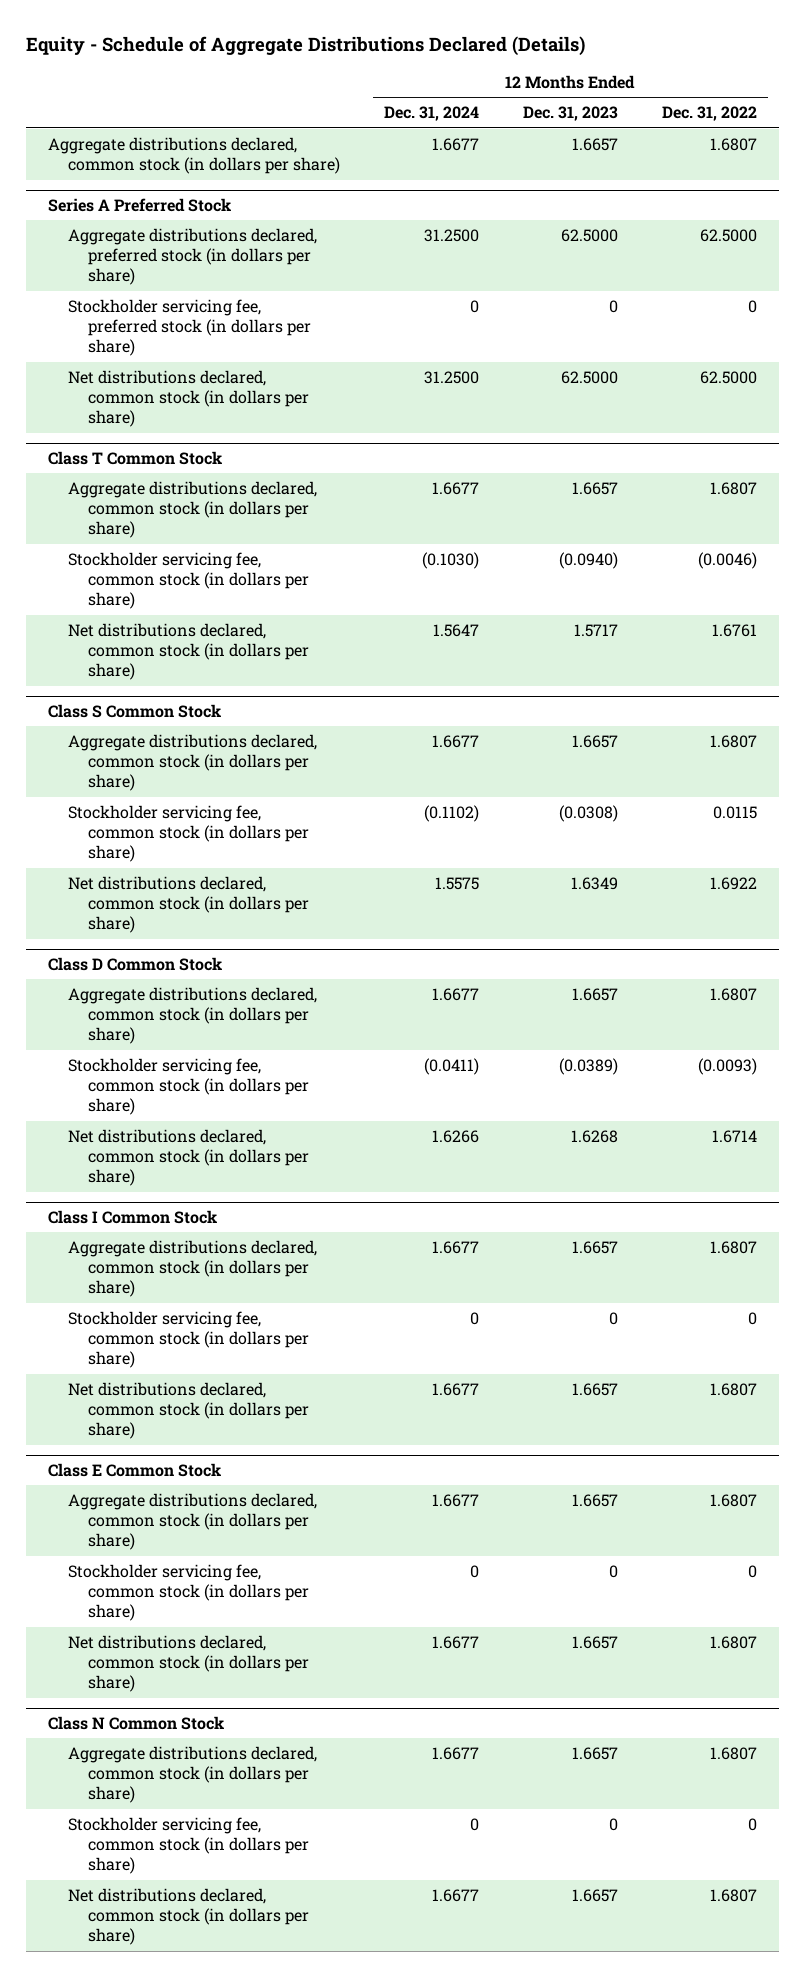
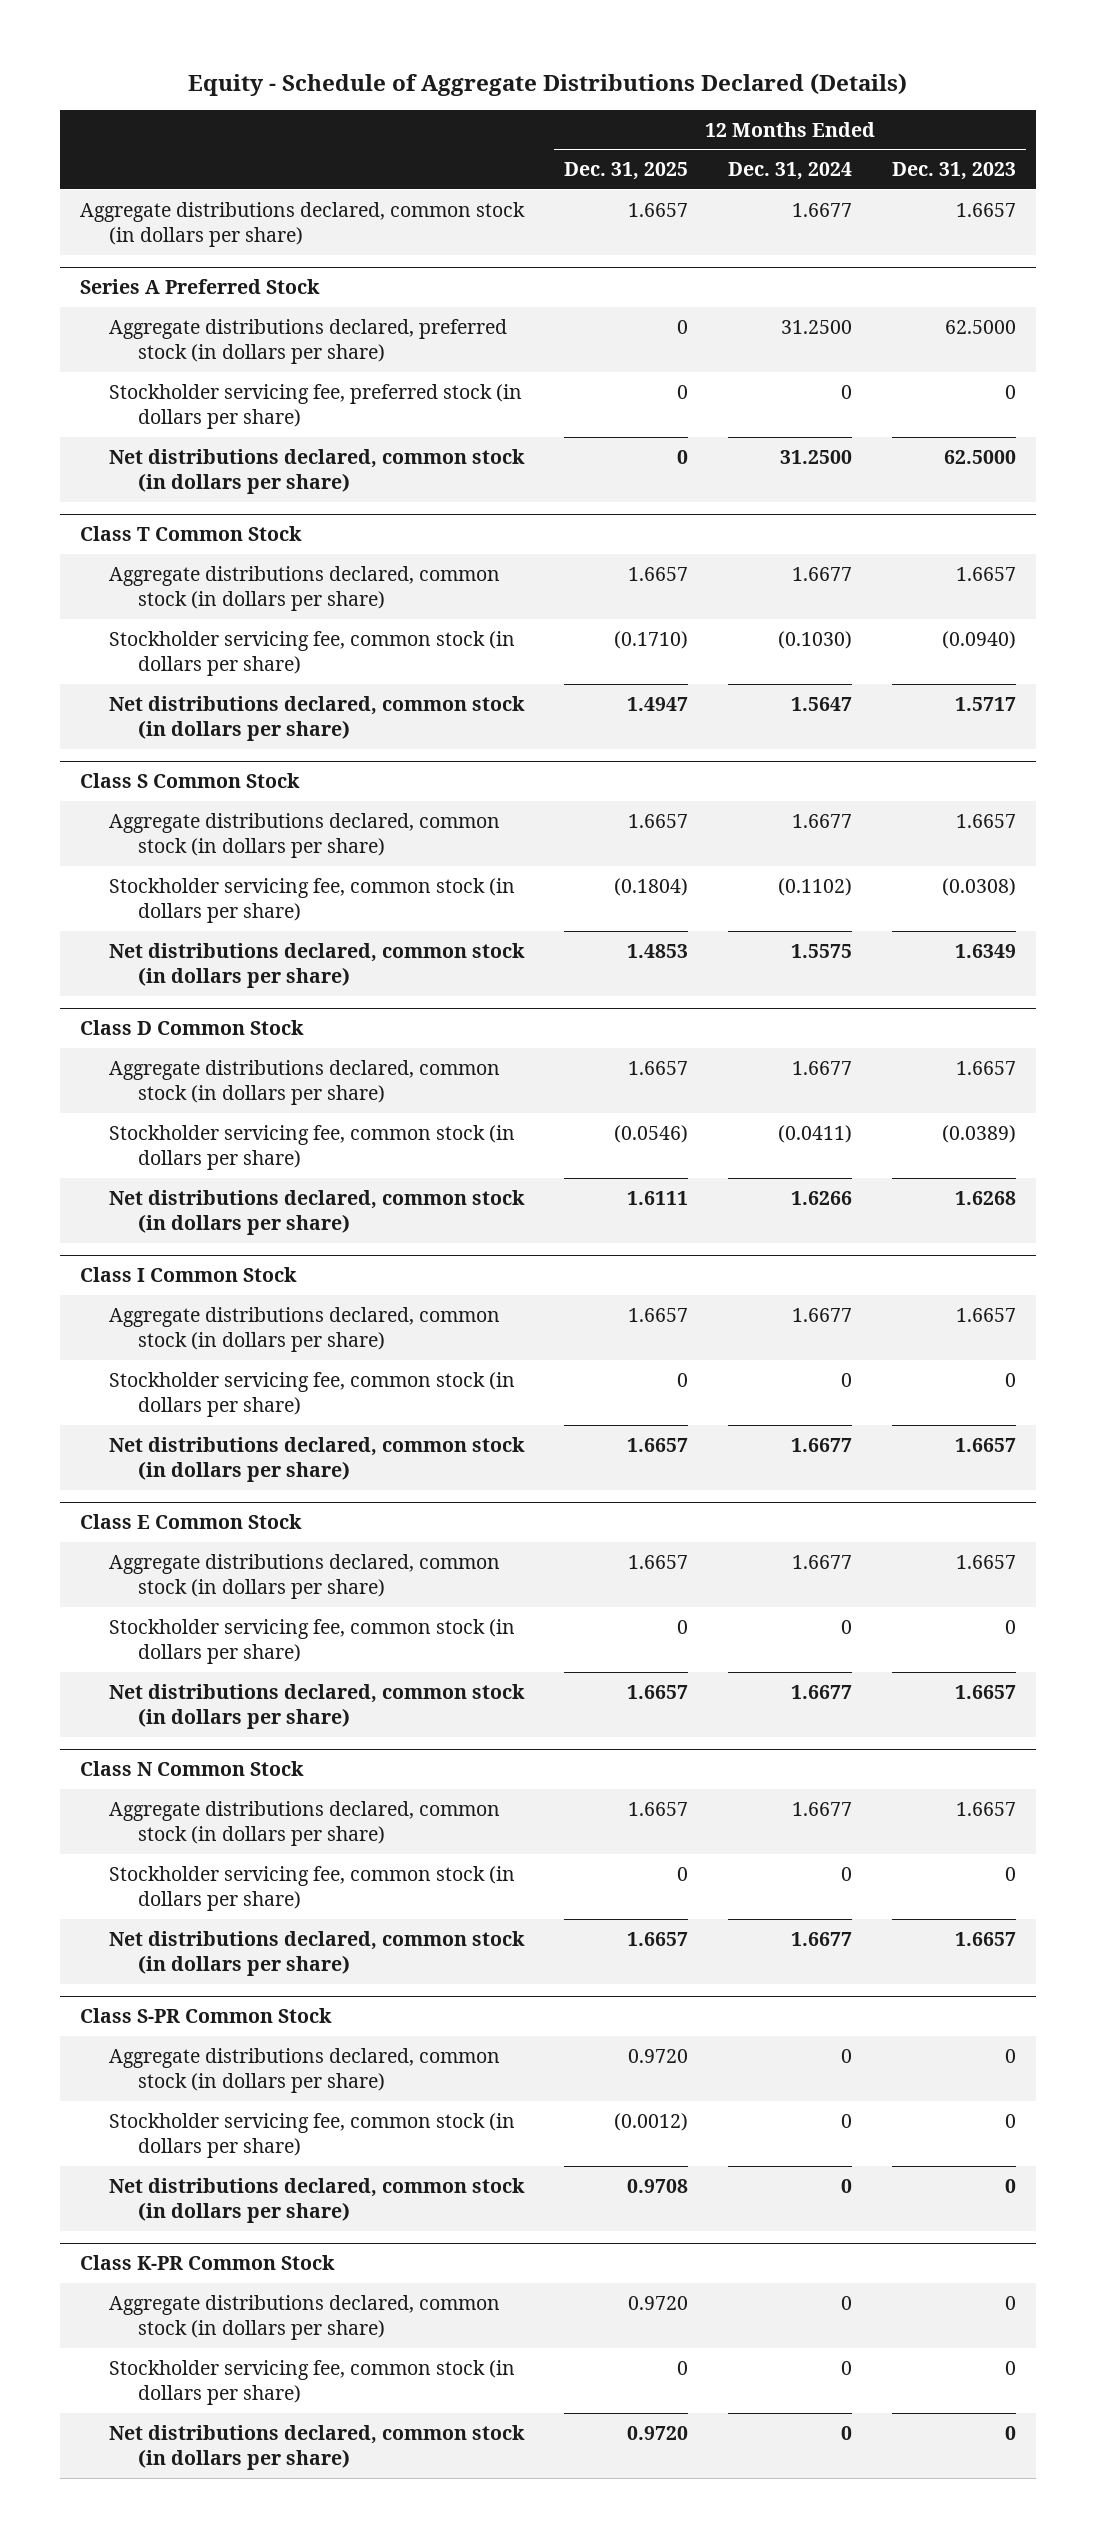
- | 12 Months Ended Dec. 31, 2024 | 12 Months Ended Dec. 31, 2023 | 12 Months Ended Dec. 31, 2022
+ | 12 Months Ended Dec. 31, 2025 | 12 Months Ended Dec. 31, 2024 | 12 Months Ended Dec. 31, 2023
+ Class S-PR Common Stock
+ Aggregate distributions declared, common stock (in dollars per share) | 0.9720 | 0 | 0
+ Stockholder servicing fee, common stock (in dollars per share) | (0.0012) | 0 | 0
+ Net distributions declared, common stock (in dollars per share) | 0.9708 | 0 | 0
+ Class K-PR Common Stock
+ Aggregate distributions declared, common stock (in dollars per share) | 0.9720 | 0 | 0
+ Stockholder servicing fee, common stock (in dollars per share) | 0 | 0 | 0
+ Net distributions declared, common stock (in dollars per share) | 0.9720 | 0 | 0

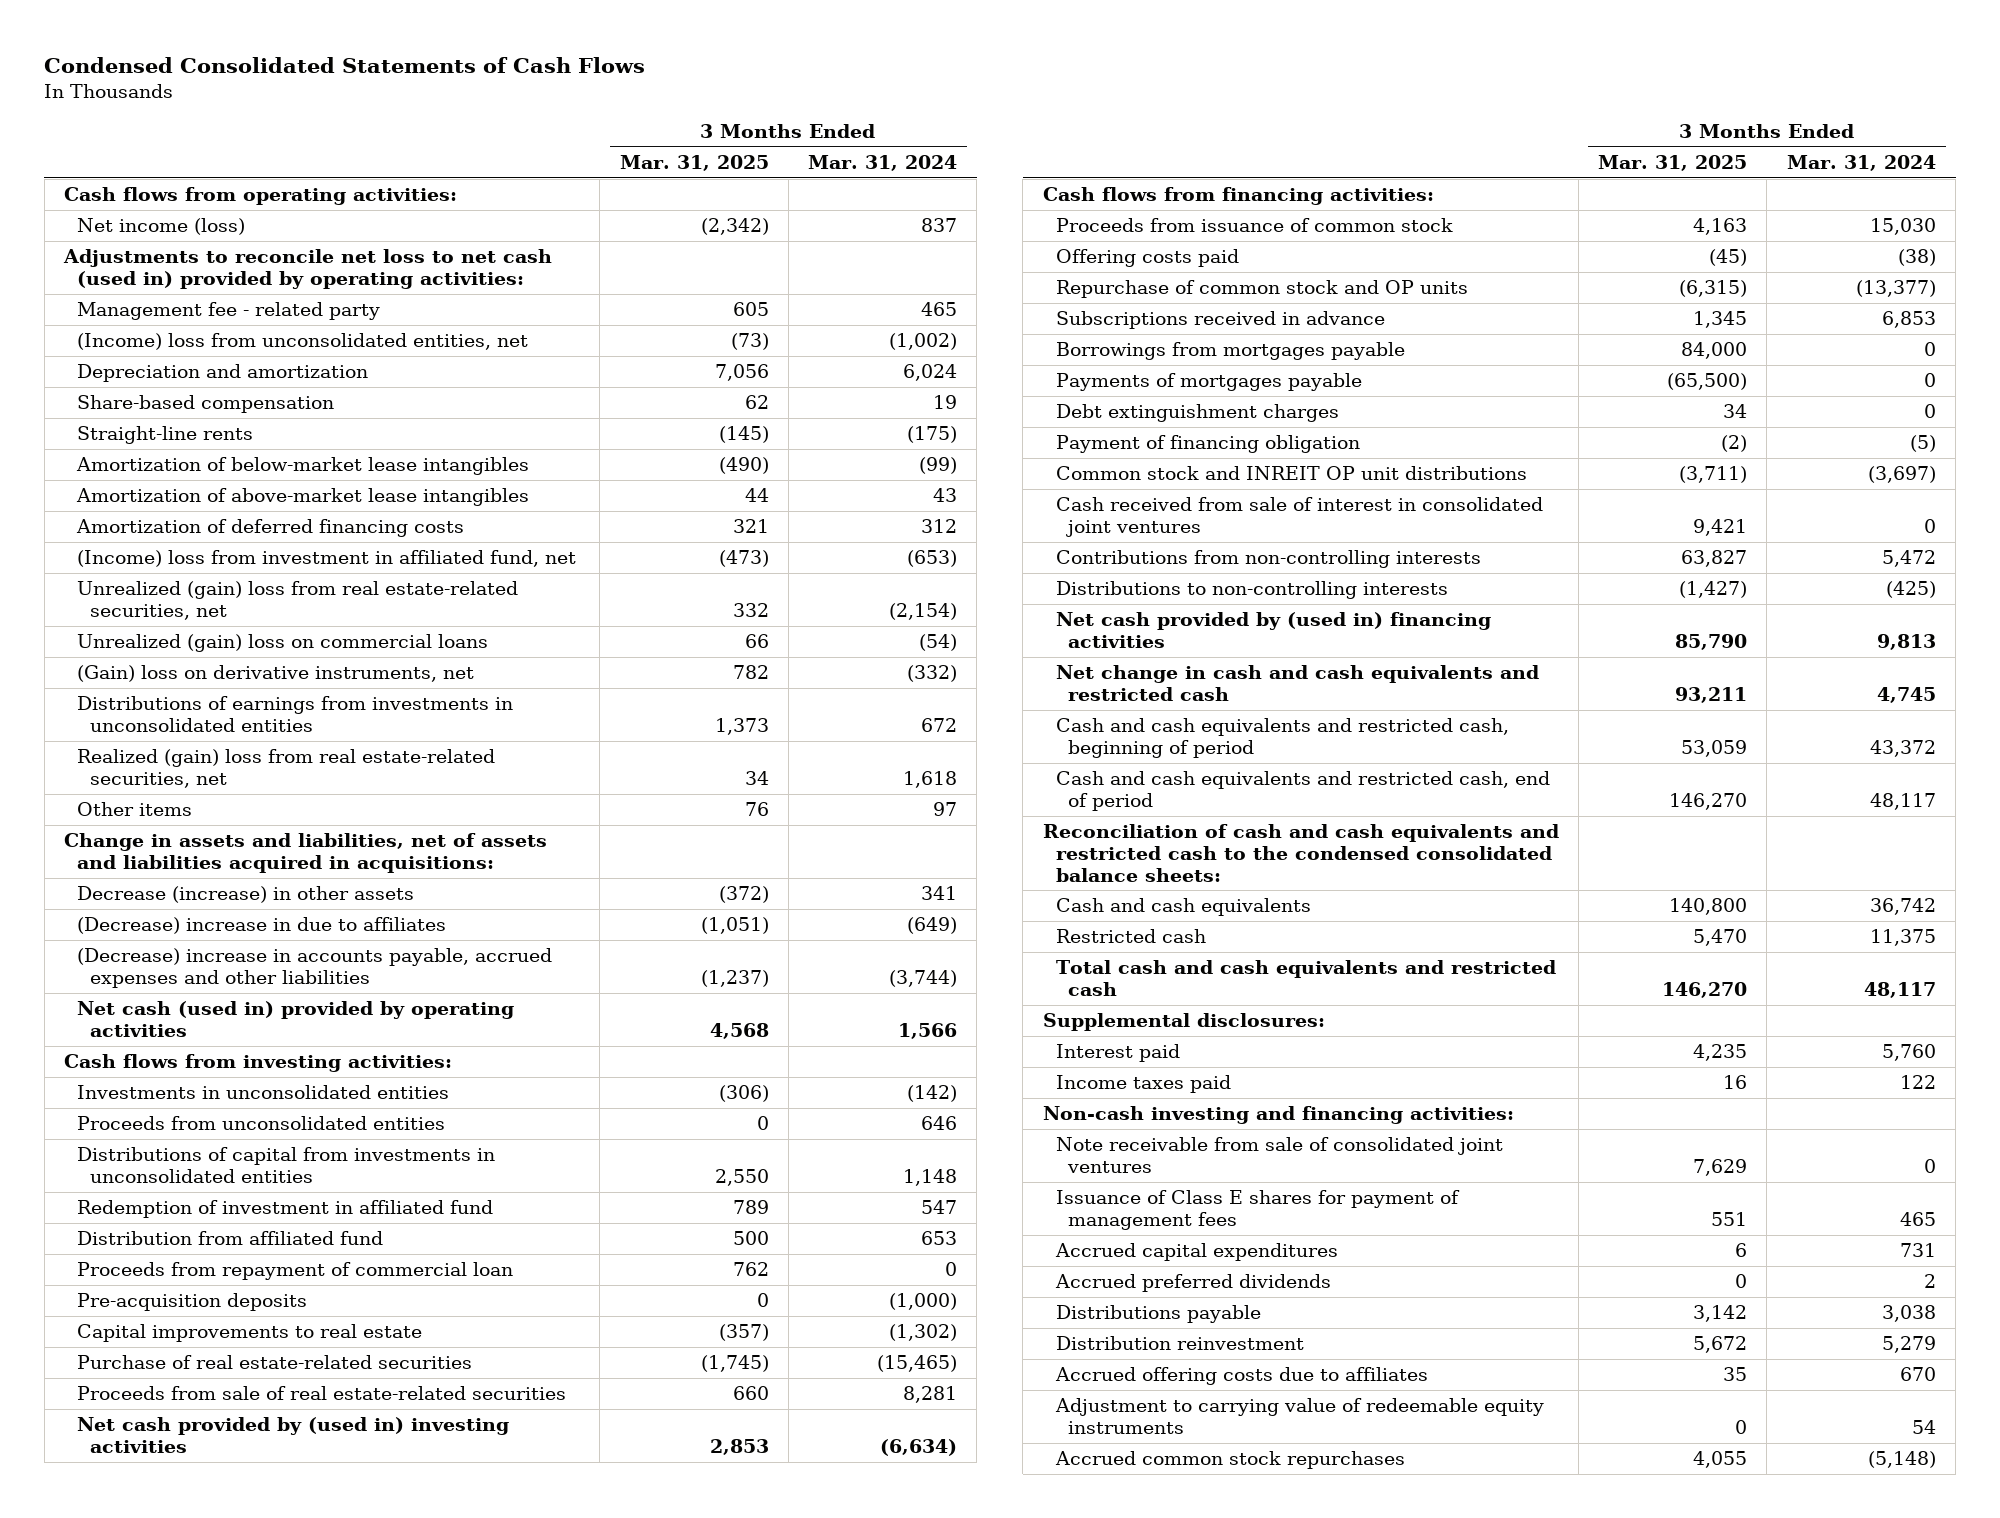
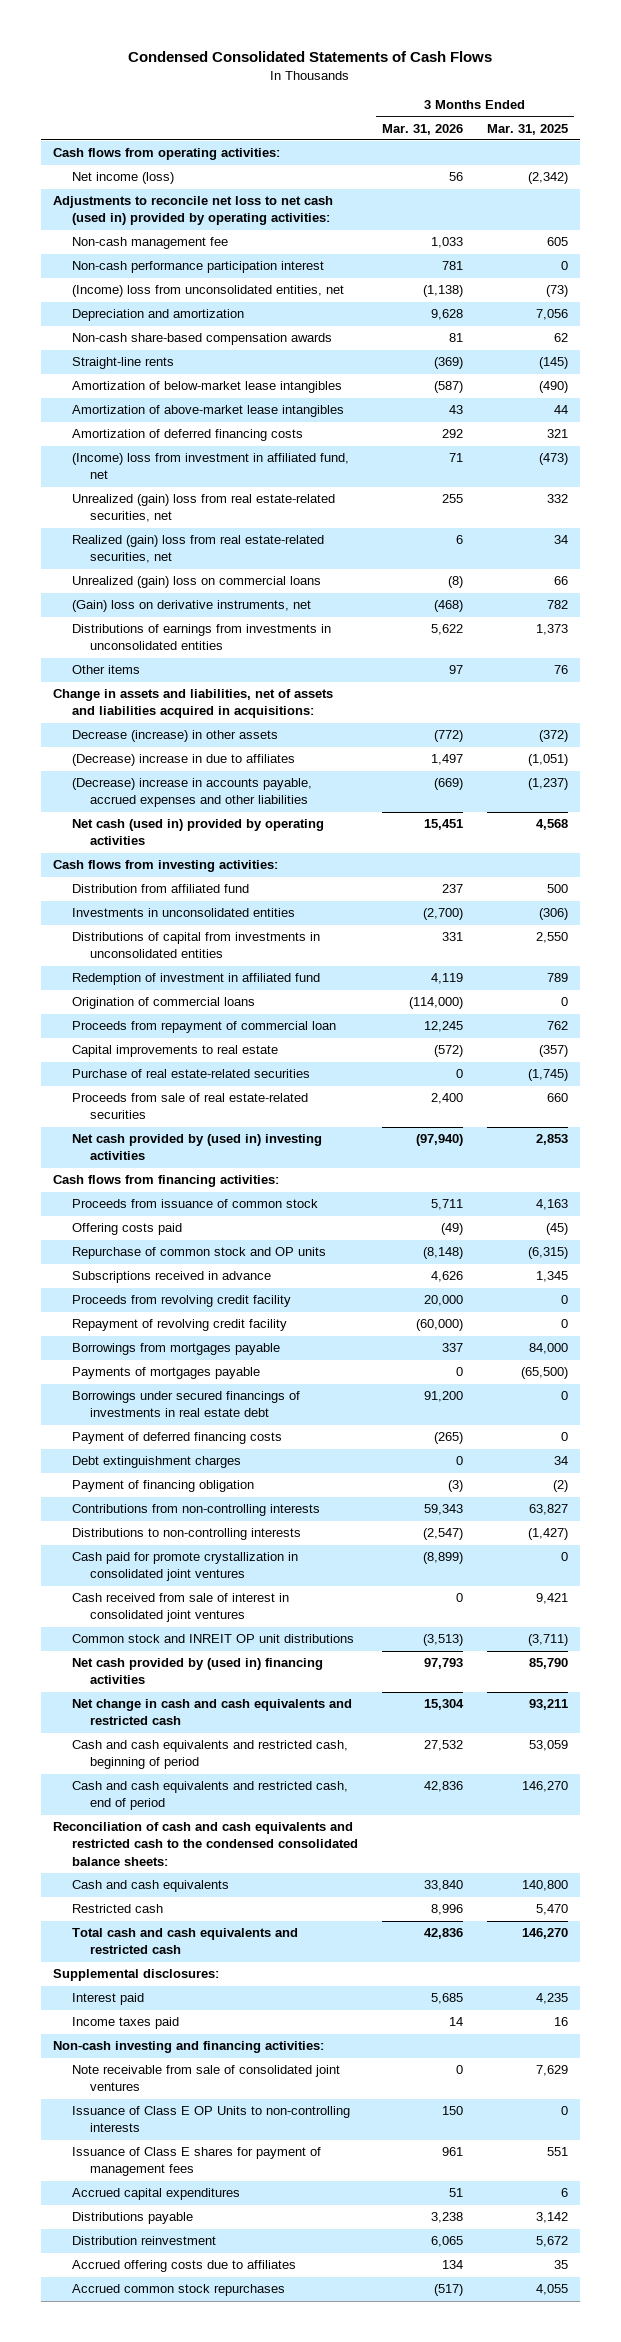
- | 3 Months Ended Mar. 31, 2025 | 3 Months Ended Mar. 31, 2024
+ | 3 Months Ended Mar. 31, 2026 | 3 Months Ended Mar. 31, 2025
- Management fee - related party | 605 | 465
+ Non-cash management fee | 1,033 | 605
+ Non-cash performance participation interest | 781 | 0
- Share-based compensation | 62 | 19
+ Non-cash share-based compensation awards | 81 | 62
moved up: Realized (gain) loss from real estate-related securities, net | 6 | 34
moved up: Distribution from affiliated fund | 237 | 500
- Proceeds from unconsolidated entities | 0 | 646
+ Origination of commercial loans | (114,000) | 0
- Pre-acquisition deposits | 0 | (1,000)
+ Proceeds from revolving credit facility | 20,000 | 0
+ Repayment of revolving credit facility | (60,000) | 0
+ Borrowings under secured financings of investments in real estate debt | 91,200 | 0
+ Payment of deferred financing costs | (265) | 0
+ Cash paid for promote crystallization in consolidated joint ventures | (8,899) | 0
moved down: Cash received from sale of interest in consolidated joint ventures | 0 | 9,421
moved down: Common stock and INREIT OP unit distributions | (3,513) | (3,711)
+ Issuance of Class E OP Units to non-controlling interests | 150 | 0
- Accrued preferred dividends | 0 | 2
- Adjustment to carrying value of redeemable equity instruments | 0 | 54

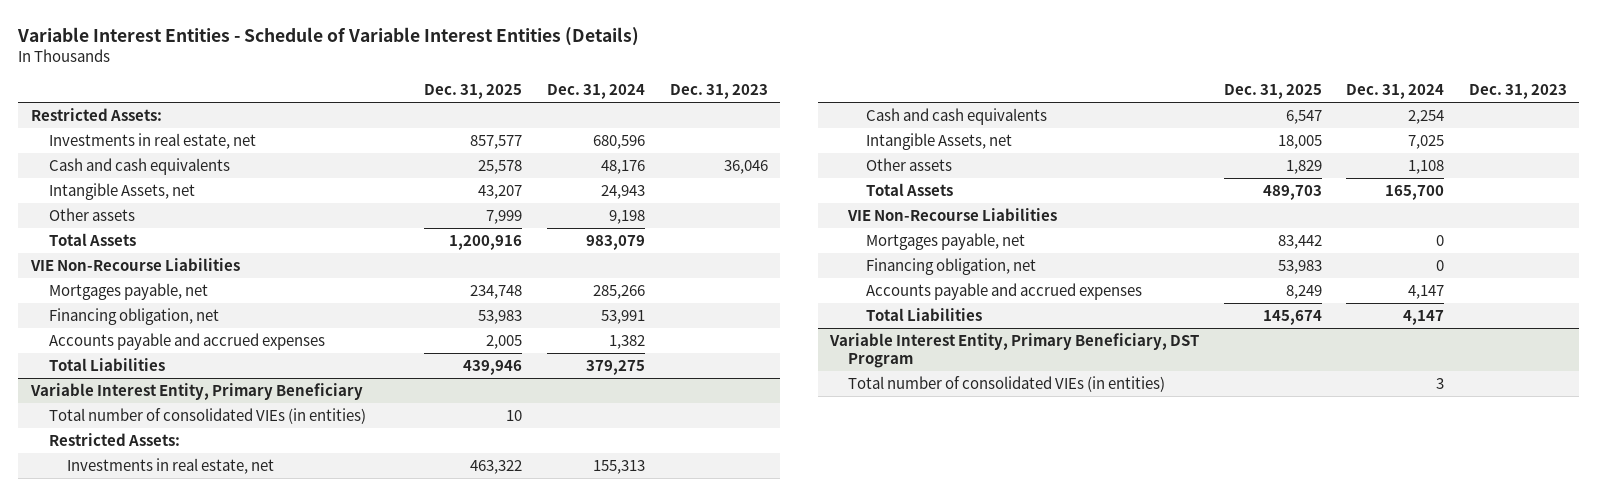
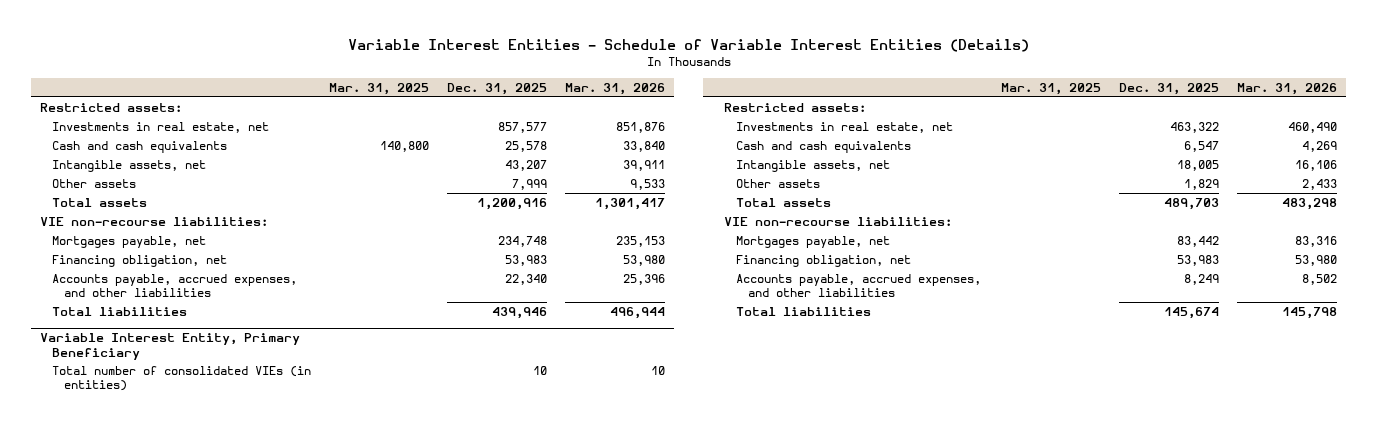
- | Dec. 31, 2025 | Dec. 31, 2024 | Dec. 31, 2023
+ | Mar. 31, 2025 | Dec. 31, 2025 | Mar. 31, 2026
- Restricted Assets:
+ Restricted assets:
- Intangible Assets, net | 43,207 | 24,943 |
+ Intangible assets, net | | 43,207 | 39,911
- Total Assets | 1,200,916 | 983,079 |
- VIE Non-Recourse Liabilities
+ Total assets | | 1,200,916 | 1,301,417
+ VIE non-recourse liabilities:
- Accounts payable and accrued expenses | 2,005 | 1,382 |
- Total Liabilities | 439,946 | 379,275 |
+ Accounts payable, accrued expenses, and other liabilities | | 22,340 | 25,396
+ Total liabilities | | 439,946 | 496,944
@ Variable Interest Entity, Primary Beneficiary
- Restricted Assets:
+ Restricted assets:
- Intangible Assets, net | 18,005 | 7,025 |
+ Intangible assets, net | | 18,005 | 16,106
- Total Assets | 489,703 | 165,700 |
- VIE Non-Recourse Liabilities
+ Total assets | | 489,703 | 483,298
+ VIE non-recourse liabilities:
- Accounts payable and accrued expenses | 8,249 | 4,147 |
- Total Liabilities | 145,674 | 4,147 |
- Variable Interest Entity, Primary Beneficiary, DST Program
- Total number of consolidated VIEs (in entities) | | 3 |
@ Variable Interest Entity, Primary Beneficiary
+ Accounts payable, accrued expenses, and other liabilities | | 8,249 | 8,502
+ Total liabilities | | 145,674 | 145,798

